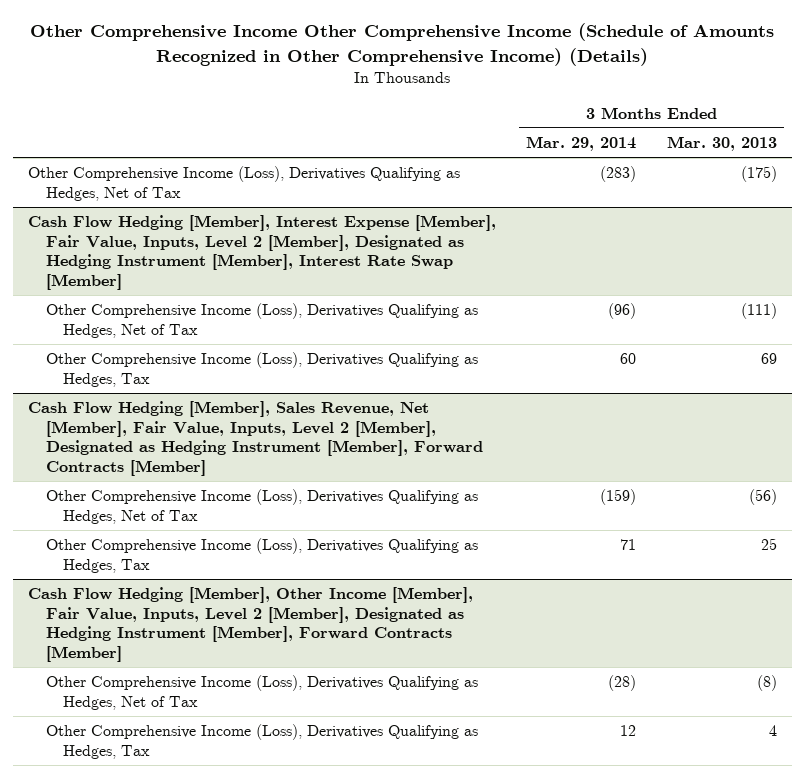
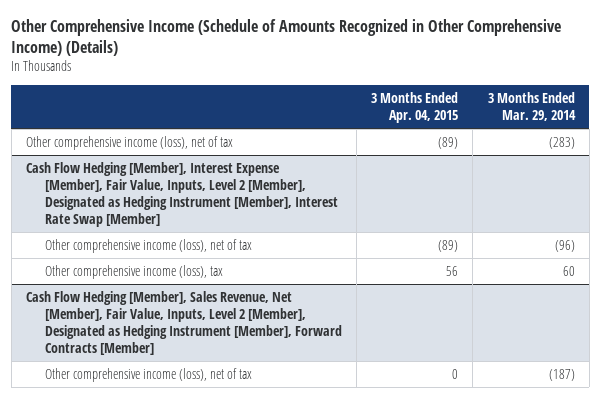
- Other Comprehensive Income Other Comprehensive Income (Schedule of Amounts Recognized in Other Comprehensive Income) (Details)
+ Other Comprehensive Income (Schedule of Amounts Recognized in Other Comprehensive Income) (Details)
- | 3 Months Ended Mar. 29, 2014 | 3 Months Ended Mar. 30, 2013
+ | 3 Months Ended Apr. 04, 2015 | 3 Months Ended Mar. 29, 2014
- Other Comprehensive Income (Loss), Derivatives Qualifying as Hedges, Net of Tax | (283) | (175)
+ Other comprehensive income (loss), net of tax | (89) | (283)
@ Cash Flow Hedging [Member], Interest Expense [Member], Fair Value, Inputs, Level 2 [Member], Designated as Hedging Instrument [Member], Interest Rate Swap [Member]
- Other Comprehensive Income (Loss), Derivatives Qualifying as Hedges, Net of Tax | (96) | (111)
- Other Comprehensive Income (Loss), Derivatives Qualifying as Hedges, Tax | 60 | 69
+ Other comprehensive income (loss), net of tax | (89) | (96)
+ Other comprehensive income (loss), tax | 56 | 60
@ Cash Flow Hedging [Member], Sales Revenue, Net [Member], Fair Value, Inputs, Level 2 [Member], Designated as Hedging Instrument [Member], Forward Contracts [Member]
- Other Comprehensive Income (Loss), Derivatives Qualifying as Hedges, Net of Tax | (159) | (56)
- Other Comprehensive Income (Loss), Derivatives Qualifying as Hedges, Tax | 71 | 25
- Cash Flow Hedging [Member], Other Income [Member], Fair Value, Inputs, Level 2 [Member], Designated as Hedging Instrument [Member], Forward Contracts [Member]
- Other Comprehensive Income (Loss), Derivatives Qualifying as Hedges, Net of Tax | (28) | (8)
- Other Comprehensive Income (Loss), Derivatives Qualifying as Hedges, Tax | 12 | 4
@ Cash Flow Hedging [Member], Sales Revenue, Net [Member], Fair Value, Inputs, Level 2 [Member], Designated as Hedging Instrument [Member], Forward Contracts [Member]
+ Other comprehensive income (loss), net of tax | 0 | (187)

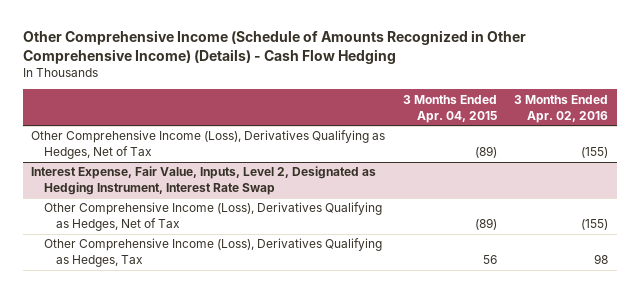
- Other Comprehensive Income (Schedule of Amounts Recognized in Other Comprehensive Income) (Details)
+ Other Comprehensive Income (Schedule of Amounts Recognized in Other Comprehensive Income) (Details) - Cash Flow Hedging
- | 3 Months Ended Apr. 04, 2015 | 3 Months Ended Mar. 29, 2014
+ | 3 Months Ended Apr. 04, 2015 | 3 Months Ended Apr. 02, 2016
- Other comprehensive income (loss), net of tax | (89) | (283)
- Cash Flow Hedging [Member], Interest Expense [Member], Fair Value, Inputs, Level 2 [Member], Designated as Hedging Instrument [Member], Interest Rate Swap [Member]
- Other comprehensive income (loss), net of tax | (89) | (96)
- Other comprehensive income (loss), tax | 56 | 60
- Cash Flow Hedging [Member], Sales Revenue, Net [Member], Fair Value, Inputs, Level 2 [Member], Designated as Hedging Instrument [Member], Forward Contracts [Member]
- Other comprehensive income (loss), net of tax | 0 | (187)
+ Other Comprehensive Income (Loss), Derivatives Qualifying as Hedges, Net of Tax | (89) | (155)
+ Interest Expense, Fair Value, Inputs, Level 2, Designated as Hedging Instrument, Interest Rate Swap
+ Other Comprehensive Income (Loss), Derivatives Qualifying as Hedges, Net of Tax | (89) | (155)
+ Other Comprehensive Income (Loss), Derivatives Qualifying as Hedges, Tax | 56 | 98

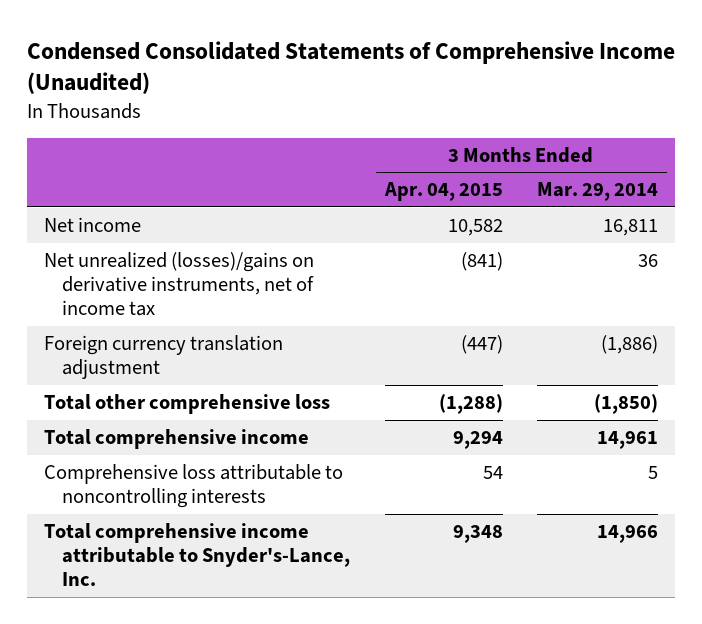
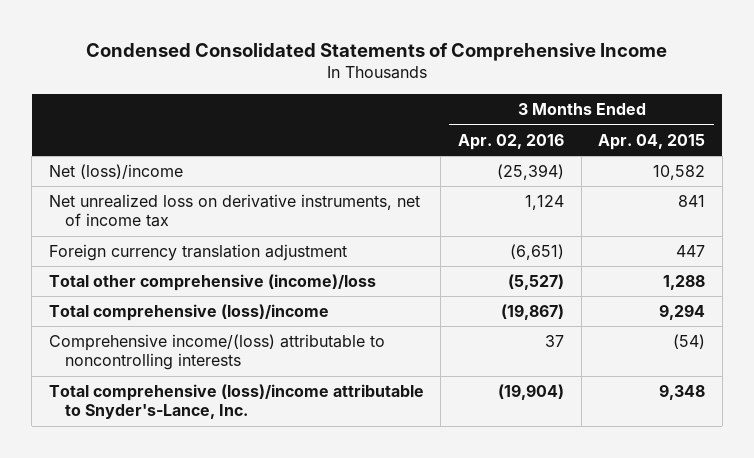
- Condensed Consolidated Statements of Comprehensive Income (Unaudited)
+ Condensed Consolidated Statements of Comprehensive Income
- | 3 Months Ended Apr. 04, 2015 | 3 Months Ended Mar. 29, 2014
+ | 3 Months Ended Apr. 02, 2016 | 3 Months Ended Apr. 04, 2015
- Net income | 10,582 | 16,811
- Net unrealized (losses)/gains on derivative instruments, net of income tax | (841) | 36
- Foreign currency translation adjustment | (447) | (1,886)
- Total other comprehensive loss | (1,288) | (1,850)
- Total comprehensive income | 9,294 | 14,961
- Comprehensive loss attributable to noncontrolling interests | 54 | 5
- Total comprehensive income attributable to Snyder's-Lance, Inc. | 9,348 | 14,966
+ Net (loss)/income | (25,394) | 10,582
+ Net unrealized loss on derivative instruments, net of income tax | 1,124 | 841
+ Foreign currency translation adjustment | (6,651) | 447
+ Total other comprehensive (income)/loss | (5,527) | 1,288
+ Total comprehensive (loss)/income | (19,867) | 9,294
+ Comprehensive income/(loss) attributable to noncontrolling interests | 37 | (54)
+ Total comprehensive (loss)/income attributable to Snyder's-Lance, Inc. | (19,904) | 9,348

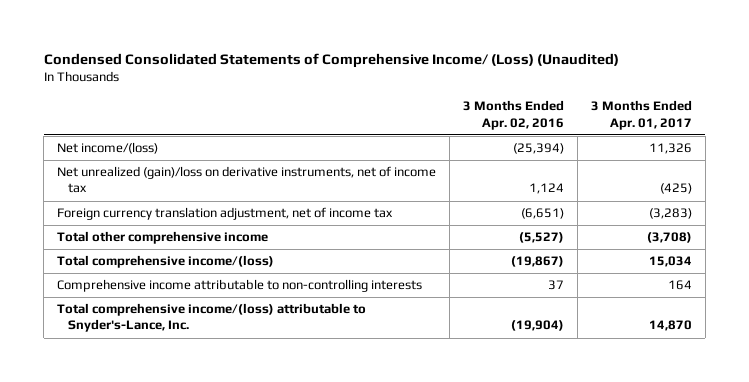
- Condensed Consolidated Statements of Comprehensive Income
+ Condensed Consolidated Statements of Comprehensive Income/ (Loss) (Unaudited)
- | 3 Months Ended Apr. 02, 2016 | 3 Months Ended Apr. 04, 2015
+ | 3 Months Ended Apr. 02, 2016 | 3 Months Ended Apr. 01, 2017
- Net (loss)/income | (25,394) | 10,582
- Net unrealized loss on derivative instruments, net of income tax | 1,124 | 841
- Foreign currency translation adjustment | (6,651) | 447
- Total other comprehensive (income)/loss | (5,527) | 1,288
- Total comprehensive (loss)/income | (19,867) | 9,294
- Comprehensive income/(loss) attributable to noncontrolling interests | 37 | (54)
- Total comprehensive (loss)/income attributable to Snyder's-Lance, Inc. | (19,904) | 9,348
+ Net income/(loss) | (25,394) | 11,326
+ Net unrealized (gain)/loss on derivative instruments, net of income tax | 1,124 | (425)
+ Foreign currency translation adjustment, net of income tax | (6,651) | (3,283)
+ Total other comprehensive income | (5,527) | (3,708)
+ Total comprehensive income/(loss) | (19,867) | 15,034
+ Comprehensive income attributable to non-controlling interests | 37 | 164
+ Total comprehensive income/(loss) attributable to Snyder's-Lance, Inc. | (19,904) | 14,870

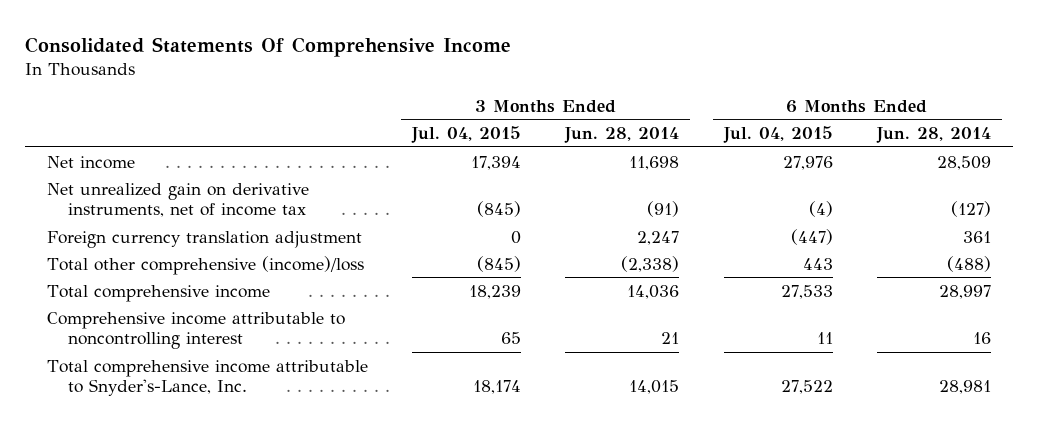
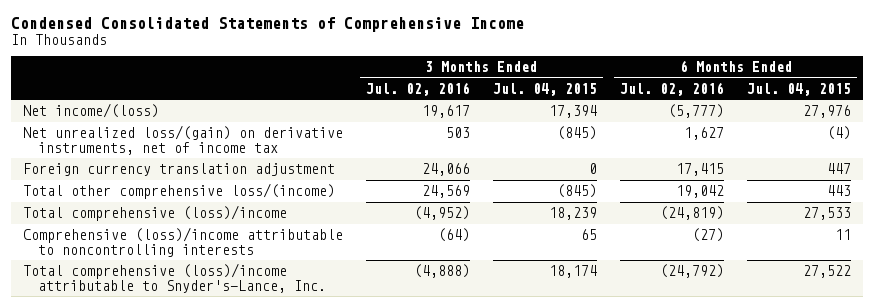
- Consolidated Statements Of Comprehensive Income
+ Condensed Consolidated Statements of Comprehensive Income
- | 3 Months Ended Jul. 04, 2015 | 3 Months Ended Jun. 28, 2014 | 6 Months Ended Jul. 04, 2015 | 6 Months Ended Jun. 28, 2014
+ | 3 Months Ended Jul. 02, 2016 | 3 Months Ended Jul. 04, 2015 | 6 Months Ended Jul. 02, 2016 | 6 Months Ended Jul. 04, 2015
- Net income | 17,394 | 11,698 | 27,976 | 28,509
- Net unrealized gain on derivative instruments, net of income tax | (845) | (91) | (4) | (127)
- Foreign currency translation adjustment | 0 | 2,247 | (447) | 361
- Total other comprehensive (income)/loss | (845) | (2,338) | 443 | (488)
- Total comprehensive income | 18,239 | 14,036 | 27,533 | 28,997
- Comprehensive income attributable to noncontrolling interest | 65 | 21 | 11 | 16
- Total comprehensive income attributable to Snyder's-Lance, Inc. | 18,174 | 14,015 | 27,522 | 28,981
+ Net income/(loss) | 19,617 | 17,394 | (5,777) | 27,976
+ Net unrealized loss/(gain) on derivative instruments, net of income tax | 503 | (845) | 1,627 | (4)
+ Foreign currency translation adjustment | 24,066 | 0 | 17,415 | 447
+ Total other comprehensive loss/(income) | 24,569 | (845) | 19,042 | 443
+ Total comprehensive (loss)/income | (4,952) | 18,239 | (24,819) | 27,533
+ Comprehensive (loss)/income attributable to noncontrolling interests | (64) | 65 | (27) | 11
+ Total comprehensive (loss)/income attributable to Snyder's-Lance, Inc. | (4,888) | 18,174 | (24,792) | 27,522

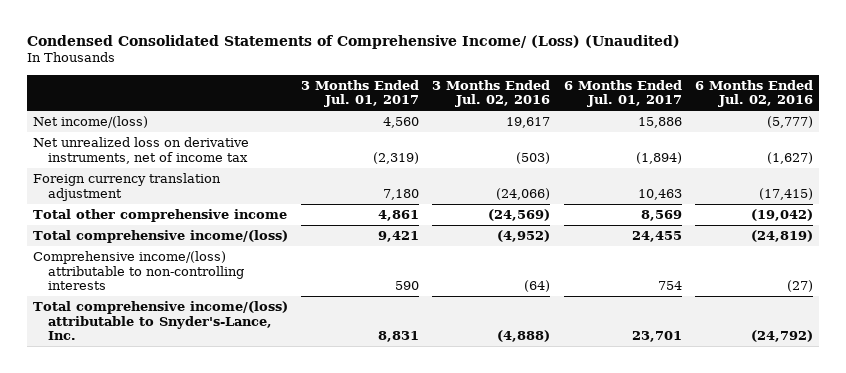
- Condensed Consolidated Statements of Comprehensive Income
+ Condensed Consolidated Statements of Comprehensive Income/ (Loss) (Unaudited)
- | 3 Months Ended Jul. 02, 2016 | 3 Months Ended Jul. 04, 2015 | 6 Months Ended Jul. 02, 2016 | 6 Months Ended Jul. 04, 2015
+ | 3 Months Ended Jul. 01, 2017 | 3 Months Ended Jul. 02, 2016 | 6 Months Ended Jul. 01, 2017 | 6 Months Ended Jul. 02, 2016
- Net unrealized loss/(gain) on derivative instruments, net of income tax | 503 | (845) | 1,627 | (4)
- Foreign currency translation adjustment | 24,066 | 0 | 17,415 | 447
- Total other comprehensive loss/(income) | 24,569 | (845) | 19,042 | 443
- Total comprehensive (loss)/income | (4,952) | 18,239 | (24,819) | 27,533
- Comprehensive (loss)/income attributable to noncontrolling interests | (64) | 65 | (27) | 11
- Total comprehensive (loss)/income attributable to Snyder's-Lance, Inc. | (4,888) | 18,174 | (24,792) | 27,522
+ Net unrealized loss on derivative instruments, net of income tax | (2,319) | (503) | (1,894) | (1,627)
+ Foreign currency translation adjustment | 7,180 | (24,066) | 10,463 | (17,415)
+ Total other comprehensive income | 4,861 | (24,569) | 8,569 | (19,042)
+ Total comprehensive income/(loss) | 9,421 | (4,952) | 24,455 | (24,819)
+ Comprehensive income/(loss) attributable to non-controlling interests | 590 | (64) | 754 | (27)
+ Total comprehensive income/(loss) attributable to Snyder's-Lance, Inc. | 8,831 | (4,888) | 23,701 | (24,792)

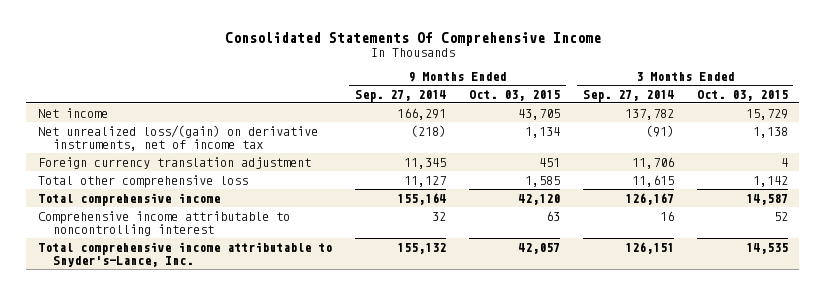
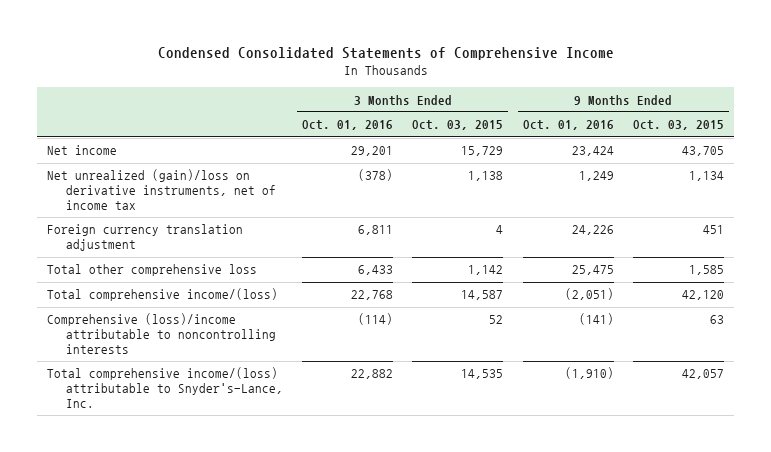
- Consolidated Statements Of Comprehensive Income
+ Condensed Consolidated Statements of Comprehensive Income
- | 9 Months Ended Sep. 27, 2014 | 9 Months Ended Oct. 03, 2015 | 3 Months Ended Sep. 27, 2014 | 3 Months Ended Oct. 03, 2015
+ | 3 Months Ended Oct. 01, 2016 | 3 Months Ended Oct. 03, 2015 | 9 Months Ended Oct. 01, 2016 | 9 Months Ended Oct. 03, 2015
- Net unrealized loss/(gain) on derivative instruments, net of income tax | (218) | 1,134 | (91) | 1,138
+ Net unrealized (gain)/loss on derivative instruments, net of income tax | (378) | 1,138 | 1,249 | 1,134
- Total comprehensive income | 155,164 | 42,120 | 126,167 | 14,587
- Comprehensive income attributable to noncontrolling interest | 32 | 63 | 16 | 52
- Total comprehensive income attributable to Snyder's-Lance, Inc. | 155,132 | 42,057 | 126,151 | 14,535
+ Total comprehensive income/(loss) | 22,768 | 14,587 | (2,051) | 42,120
+ Comprehensive (loss)/income attributable to noncontrolling interests | (114) | 52 | (141) | 63
+ Total comprehensive income/(loss) attributable to Snyder's-Lance, Inc. | 22,882 | 14,535 | (1,910) | 42,057

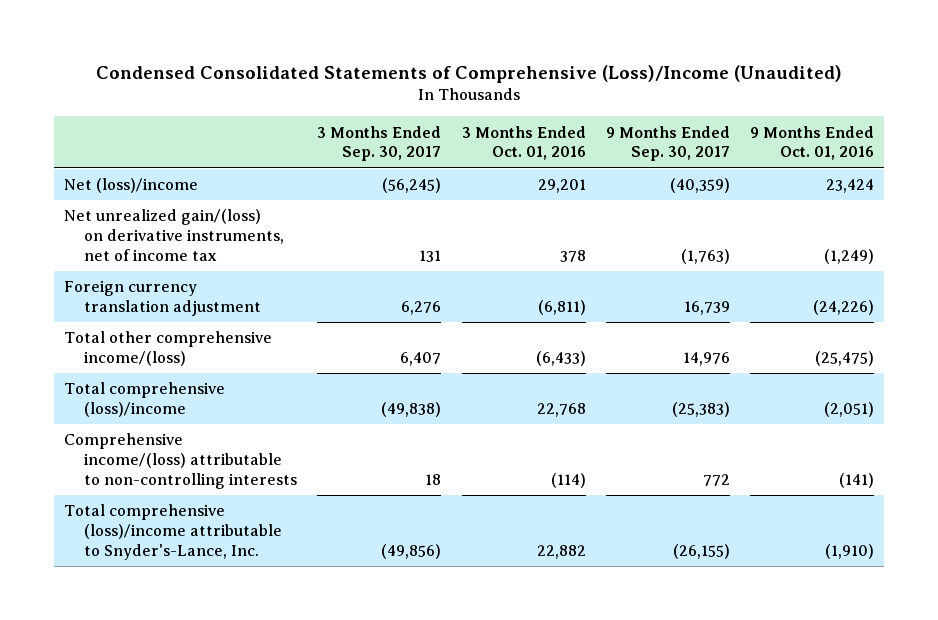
- Condensed Consolidated Statements of Comprehensive Income
+ Condensed Consolidated Statements of Comprehensive (Loss)/Income (Unaudited)
- | 3 Months Ended Oct. 01, 2016 | 3 Months Ended Oct. 03, 2015 | 9 Months Ended Oct. 01, 2016 | 9 Months Ended Oct. 03, 2015
+ | 3 Months Ended Sep. 30, 2017 | 3 Months Ended Oct. 01, 2016 | 9 Months Ended Sep. 30, 2017 | 9 Months Ended Oct. 01, 2016
- Net income | 29,201 | 15,729 | 23,424 | 43,705
- Net unrealized (gain)/loss on derivative instruments, net of income tax | (378) | 1,138 | 1,249 | 1,134
- Foreign currency translation adjustment | 6,811 | 4 | 24,226 | 451
- Total other comprehensive loss | 6,433 | 1,142 | 25,475 | 1,585
- Total comprehensive income/(loss) | 22,768 | 14,587 | (2,051) | 42,120
- Comprehensive (loss)/income attributable to noncontrolling interests | (114) | 52 | (141) | 63
- Total comprehensive income/(loss) attributable to Snyder's-Lance, Inc. | 22,882 | 14,535 | (1,910) | 42,057
+ Net (loss)/income | (56,245) | 29,201 | (40,359) | 23,424
+ Net unrealized gain/(loss) on derivative instruments, net of income tax | 131 | 378 | (1,763) | (1,249)
+ Foreign currency translation adjustment | 6,276 | (6,811) | 16,739 | (24,226)
+ Total other comprehensive income/(loss) | 6,407 | (6,433) | 14,976 | (25,475)
+ Total comprehensive (loss)/income | (49,838) | 22,768 | (25,383) | (2,051)
+ Comprehensive income/(loss) attributable to non-controlling interests | 18 | (114) | 772 | (141)
+ Total comprehensive (loss)/income attributable to Snyder's-Lance, Inc. | (49,856) | 22,882 | (26,155) | (1,910)

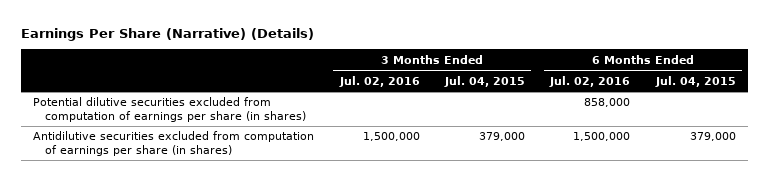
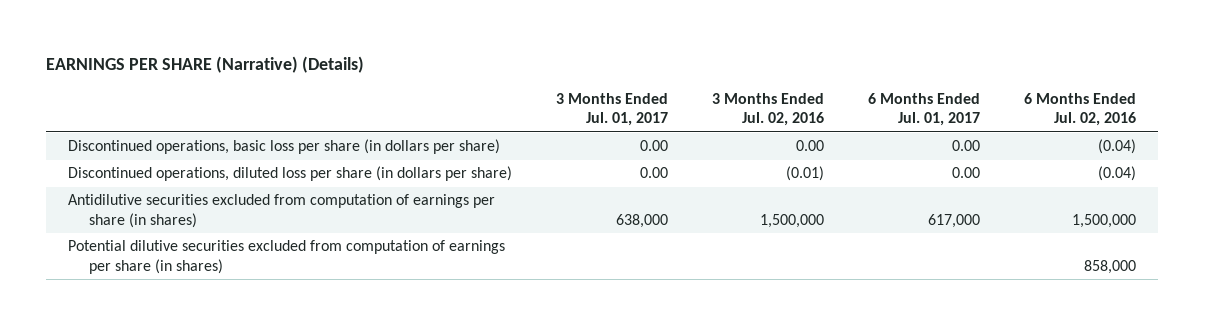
- Earnings Per Share (Narrative) (Details)
+ EARNINGS PER SHARE (Narrative) (Details)
- | 3 Months Ended Jul. 02, 2016 | 3 Months Ended Jul. 04, 2015 | 6 Months Ended Jul. 02, 2016 | 6 Months Ended Jul. 04, 2015
+ | 3 Months Ended Jul. 01, 2017 | 3 Months Ended Jul. 02, 2016 | 6 Months Ended Jul. 01, 2017 | 6 Months Ended Jul. 02, 2016
+ Discontinued operations, basic loss per share (in dollars per share) | 0.00 | 0.00 | 0.00 | (0.04)
+ Discontinued operations, diluted loss per share (in dollars per share) | 0.00 | (0.01) | 0.00 | (0.04)
moved down: Potential dilutive securities excluded from computation of earnings per share (in shares) | | | | 858,000

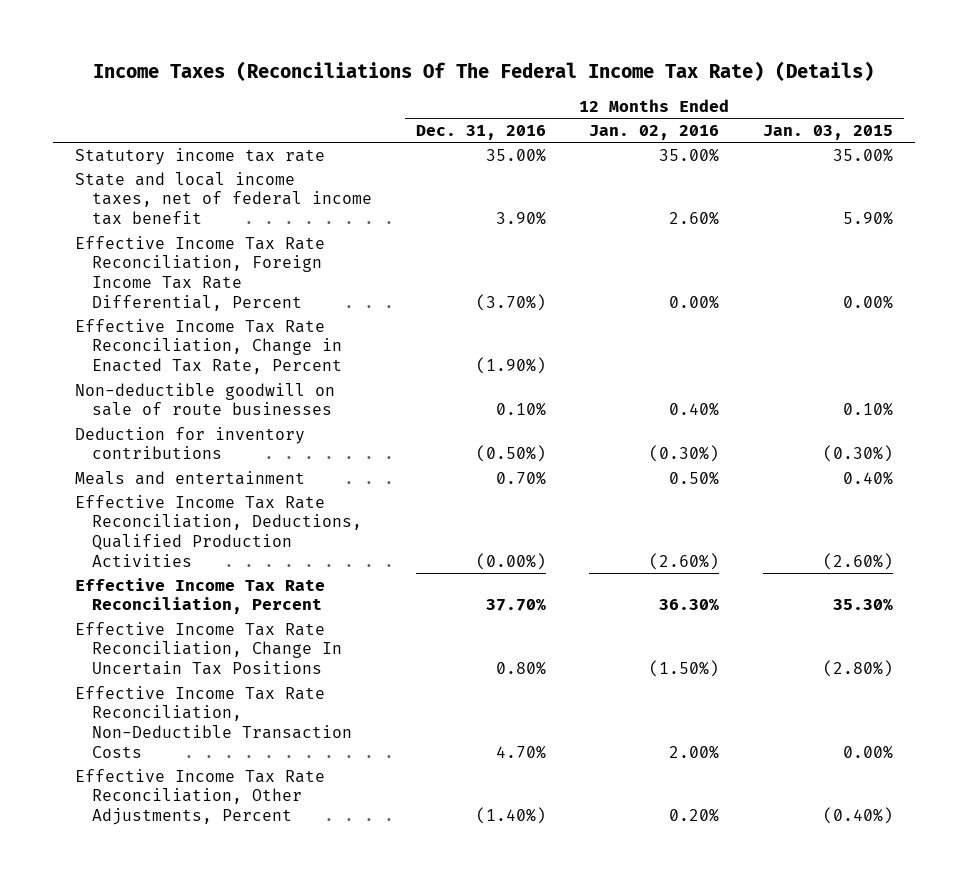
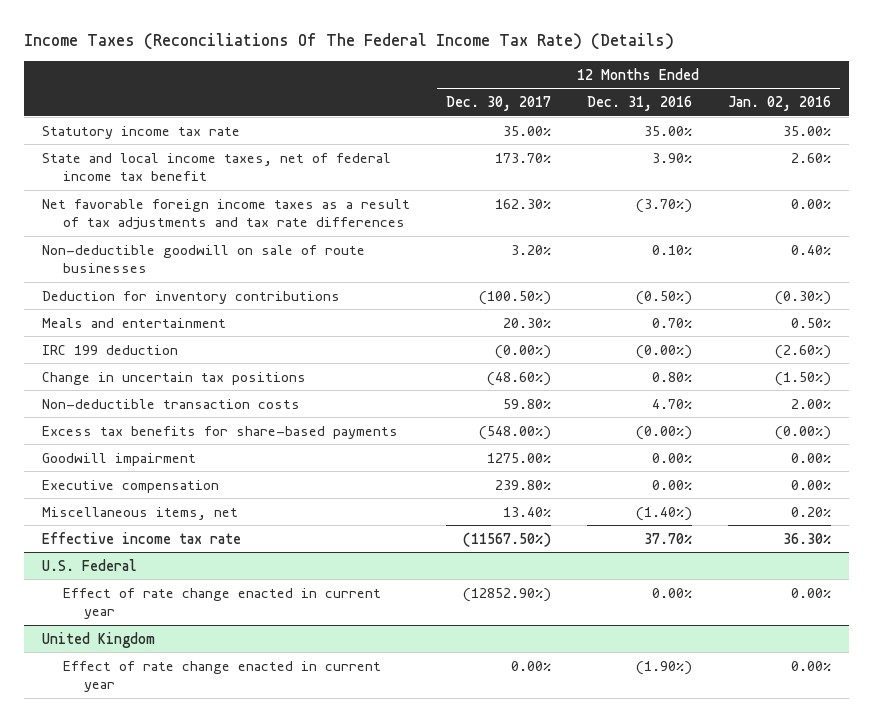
- | 12 Months Ended Dec. 31, 2016 | 12 Months Ended Jan. 02, 2016 | 12 Months Ended Jan. 03, 2015
+ | 12 Months Ended Dec. 30, 2017 | 12 Months Ended Dec. 31, 2016 | 12 Months Ended Jan. 02, 2016
- Effective Income Tax Rate Reconciliation, Foreign Income Tax Rate Differential, Percent | (3.70%) | 0.00% | 0.00%
- Effective Income Tax Rate Reconciliation, Change in Enacted Tax Rate, Percent | (1.90%) | |
+ Net favorable foreign income taxes as a result of tax adjustments and tax rate differences | 162.30% | (3.70%) | 0.00%
- Effective Income Tax Rate Reconciliation, Deductions, Qualified Production Activities | (0.00%) | (2.60%) | (2.60%)
- Effective Income Tax Rate Reconciliation, Percent | 37.70% | 36.30% | 35.30%
- Effective Income Tax Rate Reconciliation, Change In Uncertain Tax Positions | 0.80% | (1.50%) | (2.80%)
- Effective Income Tax Rate Reconciliation, Non-Deductible Transaction Costs | 4.70% | 2.00% | 0.00%
- Effective Income Tax Rate Reconciliation, Other Adjustments, Percent | (1.40%) | 0.20% | (0.40%)
+ IRC 199 deduction | (0.00%) | (0.00%) | (2.60%)
+ Change in uncertain tax positions | (48.60%) | 0.80% | (1.50%)
+ Non-deductible transaction costs | 59.80% | 4.70% | 2.00%
+ Excess tax benefits for share-based payments | (548.00%) | (0.00%) | (0.00%)
+ Goodwill impairment | 1275.00% | 0.00% | 0.00%
+ Executive compensation | 239.80% | 0.00% | 0.00%
+ Miscellaneous items, net | 13.40% | (1.40%) | 0.20%
+ Effective income tax rate | (11567.50%) | 37.70% | 36.30%
+ U.S. Federal
+ Effect of rate change enacted in current year | (12852.90%) | 0.00% | 0.00%
+ United Kingdom
+ Effect of rate change enacted in current year | 0.00% | (1.90%) | 0.00%

